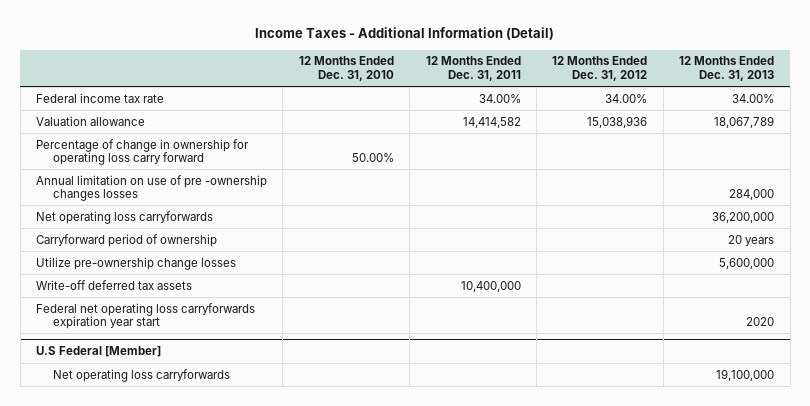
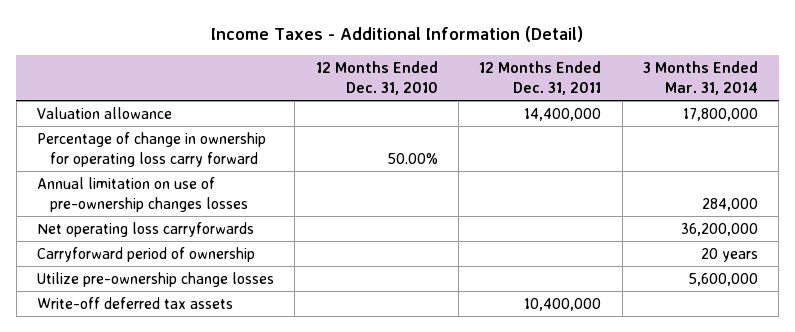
- | 12 Months Ended Dec. 31, 2010 | 12 Months Ended Dec. 31, 2011 | 12 Months Ended Dec. 31, 2012 | 12 Months Ended Dec. 31, 2013
+ | 12 Months Ended Dec. 31, 2010 | 12 Months Ended Dec. 31, 2011 | 3 Months Ended Mar. 31, 2014
- Federal income tax rate | | 34.00% | 34.00% | 34.00%
- Valuation allowance | | 14,414,582 | 15,038,936 | 18,067,789
+ Valuation allowance | | 14,400,000 | 17,800,000
- Annual limitation on use of pre -ownership changes losses | | | | 284,000
+ Annual limitation on use of pre-ownership changes losses | | | 284,000
- Federal net operating loss carryforwards expiration year start | | | | 2020
- U.S Federal [Member]
- Net operating loss carryforwards | | | | 19,100,000

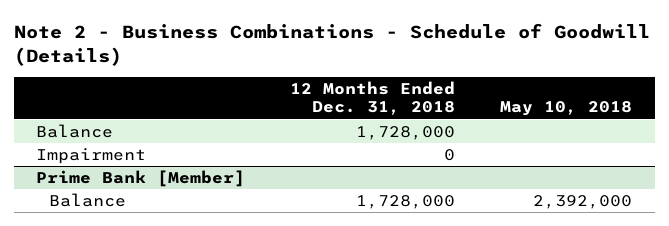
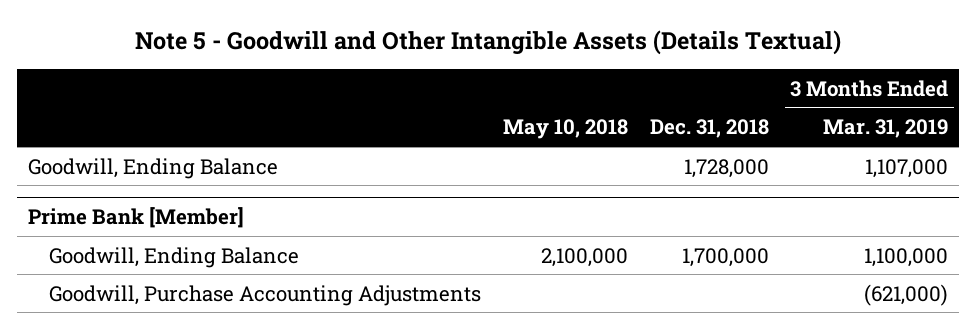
- Note 2 - Business Combinations - Schedule of Goodwill (Details)
+ Note 5 - Goodwill and Other Intangible Assets (Details Textual)
- | 12 Months Ended Dec. 31, 2018 | May 10, 2018
+ | May 10, 2018 | Dec. 31, 2018 | 3 Months Ended Mar. 31, 2019
- Balance | 1,728,000 |
- Impairment | 0 |
+ Goodwill, Ending Balance | | 1,728,000 | 1,107,000
@ Prime Bank [Member]
- Balance | 1,728,000 | 2,392,000
+ Goodwill, Ending Balance | 2,100,000 | 1,700,000 | 1,100,000
+ Goodwill, Purchase Accounting Adjustments | | | (621,000)

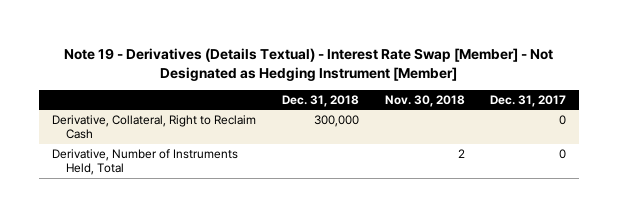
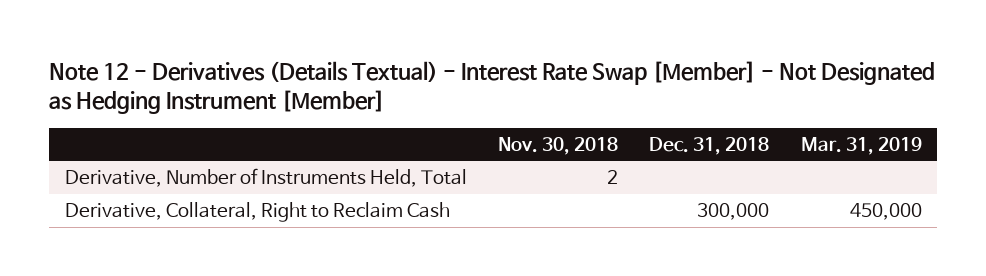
- Note 19 - Derivatives (Details Textual) - Interest Rate Swap [Member] - Not Designated as Hedging Instrument [Member]
+ Note 12 - Derivatives (Details Textual) - Interest Rate Swap [Member] - Not Designated as Hedging Instrument [Member]
- | Dec. 31, 2018 | Nov. 30, 2018 | Dec. 31, 2017
+ | Nov. 30, 2018 | Dec. 31, 2018 | Mar. 31, 2019
moved down: Derivative, Collateral, Right to Reclaim Cash | | 300,000 | 450,000

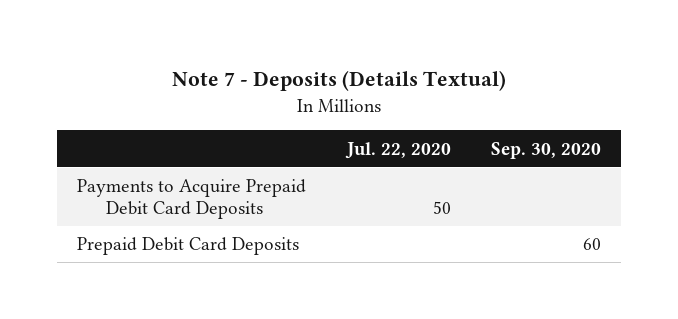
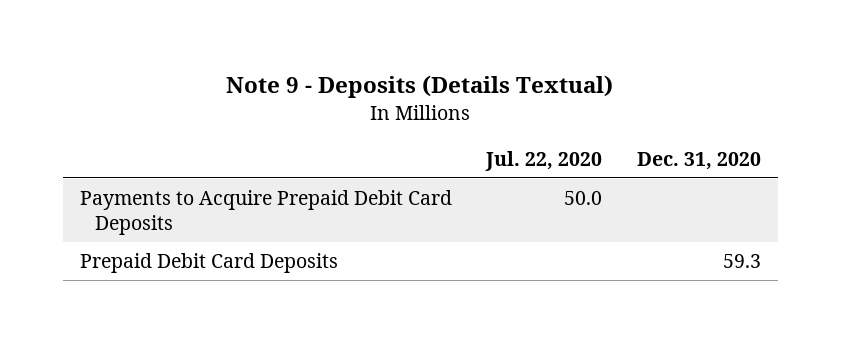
- Note 7 - Deposits (Details Textual)
+ Note 9 - Deposits (Details Textual)
- | Jul. 22, 2020 | Sep. 30, 2020
+ | Jul. 22, 2020 | Dec. 31, 2020
- Payments to Acquire Prepaid Debit Card Deposits | 50 |
+ Payments to Acquire Prepaid Debit Card Deposits | 50.0 |

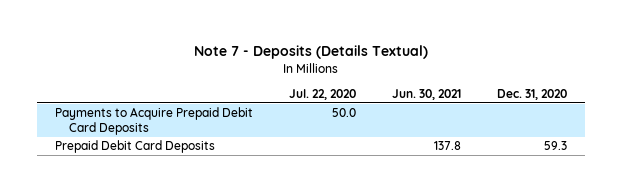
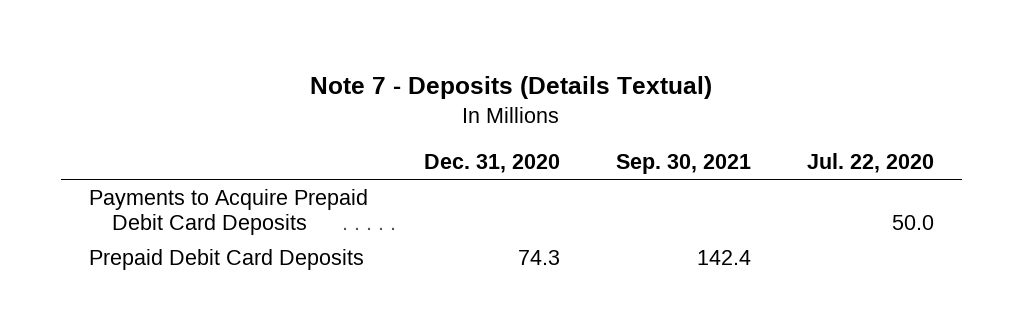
- | Jul. 22, 2020 | Jun. 30, 2021 | Dec. 31, 2020
+ | Dec. 31, 2020 | Sep. 30, 2021 | Jul. 22, 2020
- Prepaid Debit Card Deposits | | 137.8 | 59.3
+ Prepaid Debit Card Deposits | 74.3 | 142.4 |

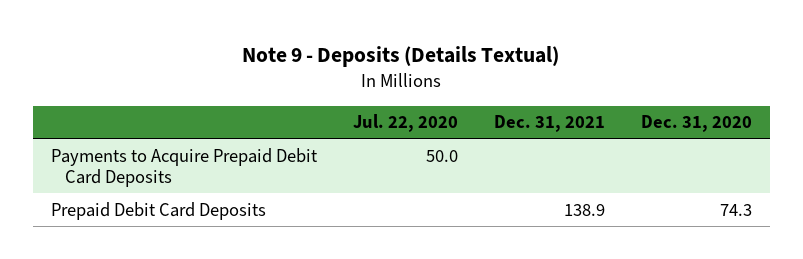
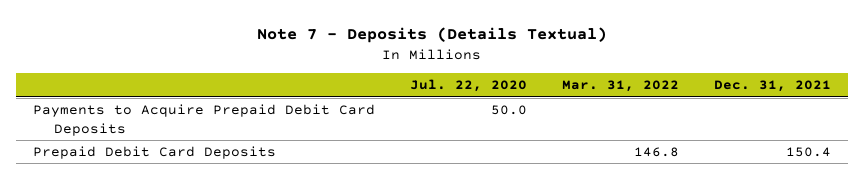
- Note 9 - Deposits (Details Textual)
+ Note 7 - Deposits (Details Textual)
- | Jul. 22, 2020 | Dec. 31, 2021 | Dec. 31, 2020
+ | Jul. 22, 2020 | Mar. 31, 2022 | Dec. 31, 2021
- Prepaid Debit Card Deposits | | 138.9 | 74.3
+ Prepaid Debit Card Deposits | | 146.8 | 150.4

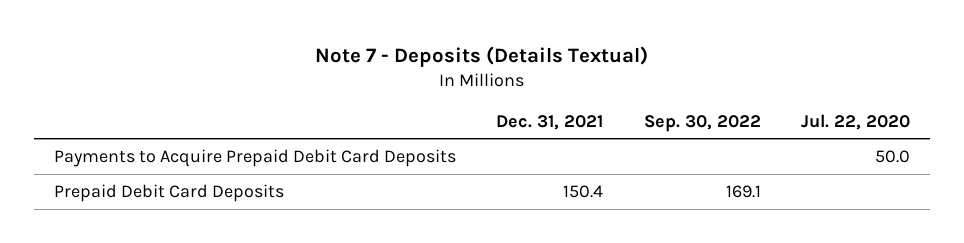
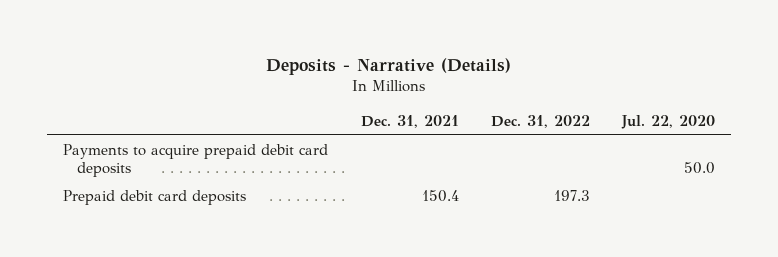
- Note 7 - Deposits (Details Textual)
+ Deposits - Narrative (Details)
- | Dec. 31, 2021 | Sep. 30, 2022 | Jul. 22, 2020
+ | Dec. 31, 2021 | Dec. 31, 2022 | Jul. 22, 2020
- Payments to Acquire Prepaid Debit Card Deposits | | | 50.0
- Prepaid Debit Card Deposits | 150.4 | 169.1 |
+ Payments to acquire prepaid debit card deposits | | | 50.0
+ Prepaid debit card deposits | 150.4 | 197.3 |

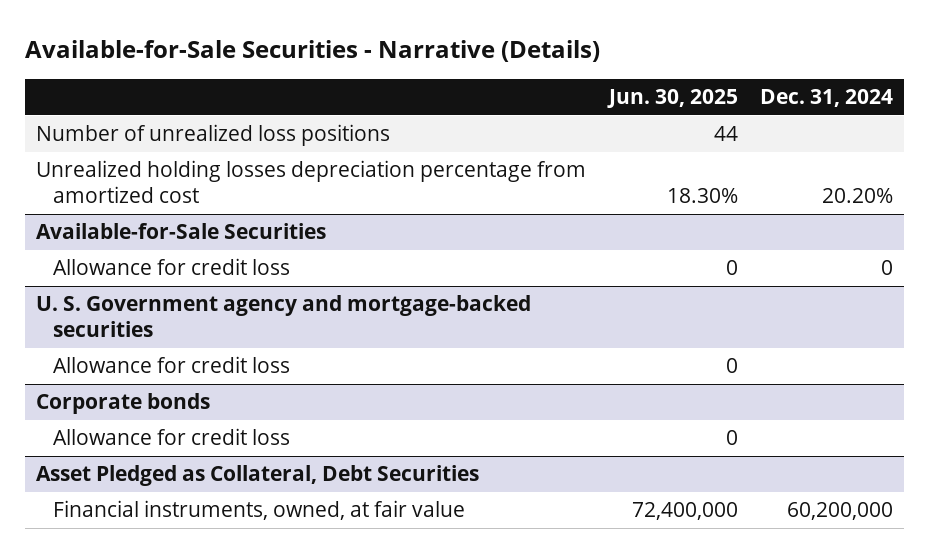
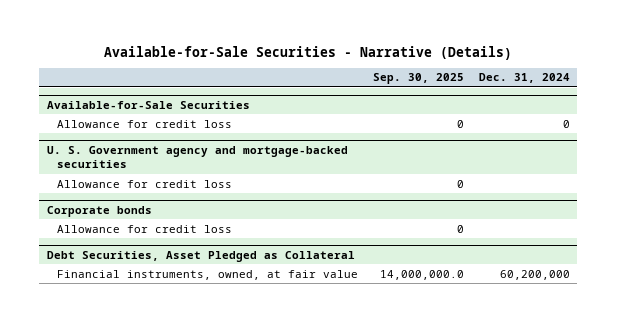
- | Jun. 30, 2025 | Dec. 31, 2024
+ | Sep. 30, 2025 | Dec. 31, 2024
- Number of unrealized loss positions | 44 |
- Unrealized holding losses depreciation percentage from amortized cost | 18.30% | 20.20%
- Asset Pledged as Collateral, Debt Securities
+ Debt Securities, Asset Pledged as Collateral

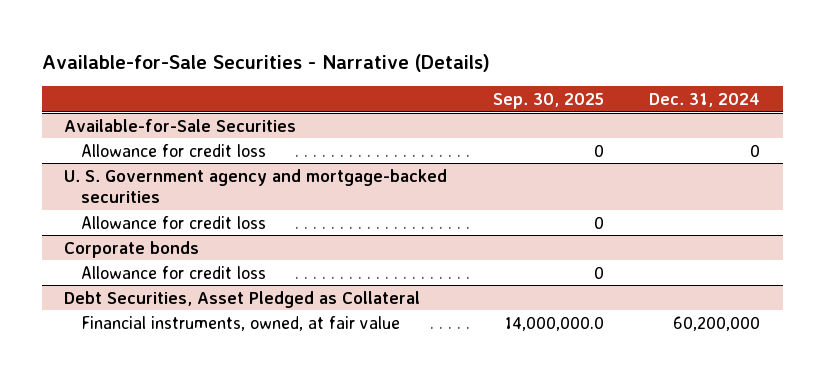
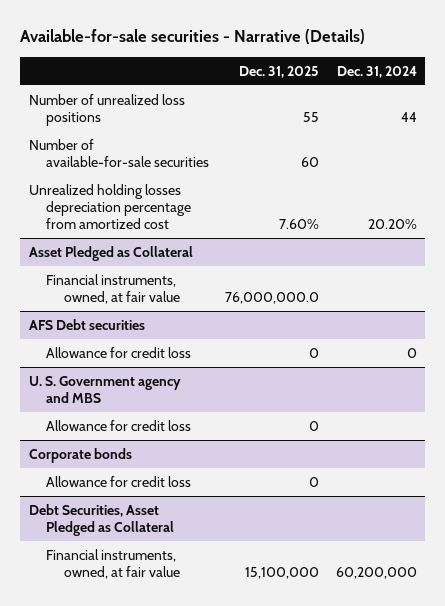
- Available-for-Sale Securities - Narrative (Details)
+ Available-for-sale securities - Narrative (Details)
- | Sep. 30, 2025 | Dec. 31, 2024
+ | Dec. 31, 2025 | Dec. 31, 2024
- Available-for-Sale Securities
+ Number of unrealized loss positions | 55 | 44
+ Number of available-for-sale securities | 60 |
+ Unrealized holding losses depreciation percentage from amortized cost | 7.60% | 20.20%
+ Asset Pledged as Collateral
+ Financial instruments, owned, at fair value | 76,000,000.0 |
+ AFS Debt securities
- U. S. Government agency and mortgage-backed securities
+ U. S. Government agency and MBS

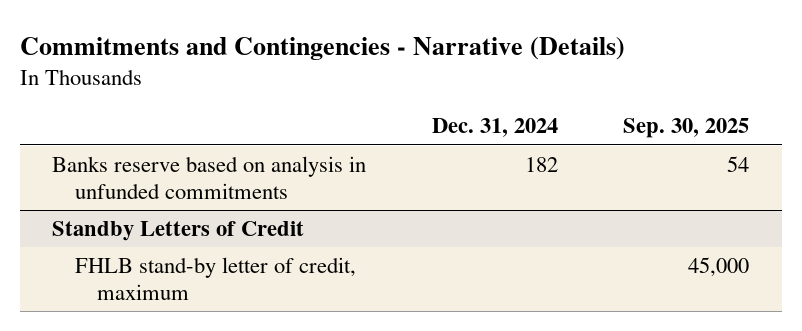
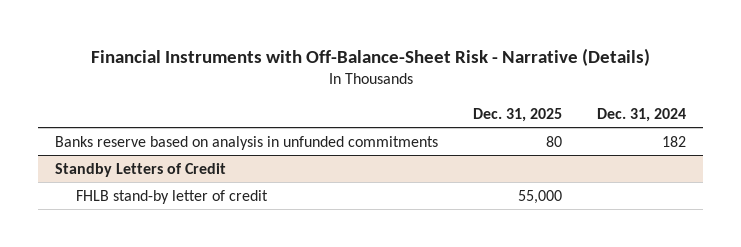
- Commitments and Contingencies - Narrative (Details)
+ Financial Instruments with Off-Balance-Sheet Risk - Narrative (Details)
- | Dec. 31, 2024 | Sep. 30, 2025
+ | Dec. 31, 2025 | Dec. 31, 2024
@ Standby Letters of Credit
- FHLB stand-by letter of credit, maximum | | 45,000
+ FHLB stand-by letter of credit | 55,000 |

